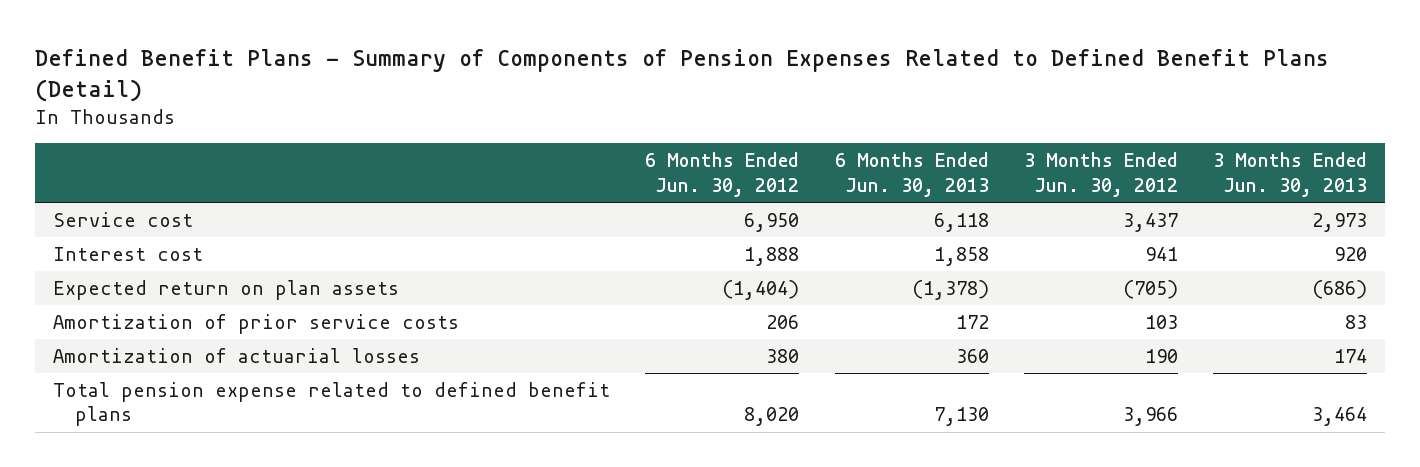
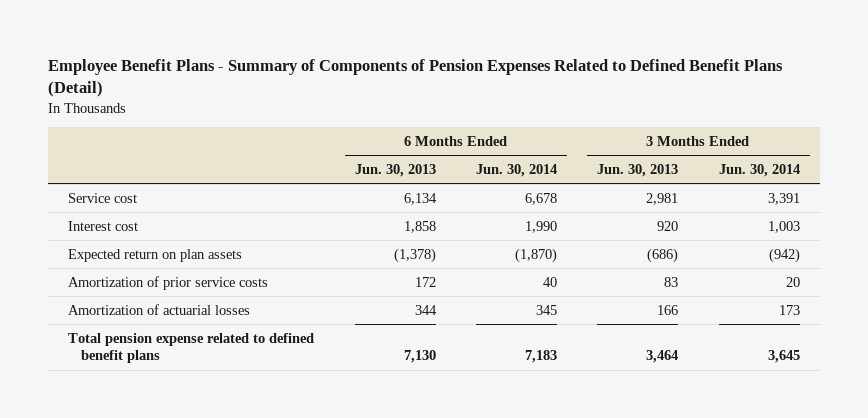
- Defined Benefit Plans - Summary of Components of Pension Expenses Related to Defined Benefit Plans (Detail)
+ Employee Benefit Plans - Summary of Components of Pension Expenses Related to Defined Benefit Plans (Detail)
- | 6 Months Ended Jun. 30, 2012 | 6 Months Ended Jun. 30, 2013 | 3 Months Ended Jun. 30, 2012 | 3 Months Ended Jun. 30, 2013
+ | 6 Months Ended Jun. 30, 2013 | 6 Months Ended Jun. 30, 2014 | 3 Months Ended Jun. 30, 2013 | 3 Months Ended Jun. 30, 2014
- Service cost | 6,950 | 6,118 | 3,437 | 2,973
+ Service cost | 6,134 | 6,678 | 2,981 | 3,391
- Amortization of actuarial losses | 380 | 360 | 190 | 174
+ Amortization of actuarial losses | 344 | 345 | 166 | 173

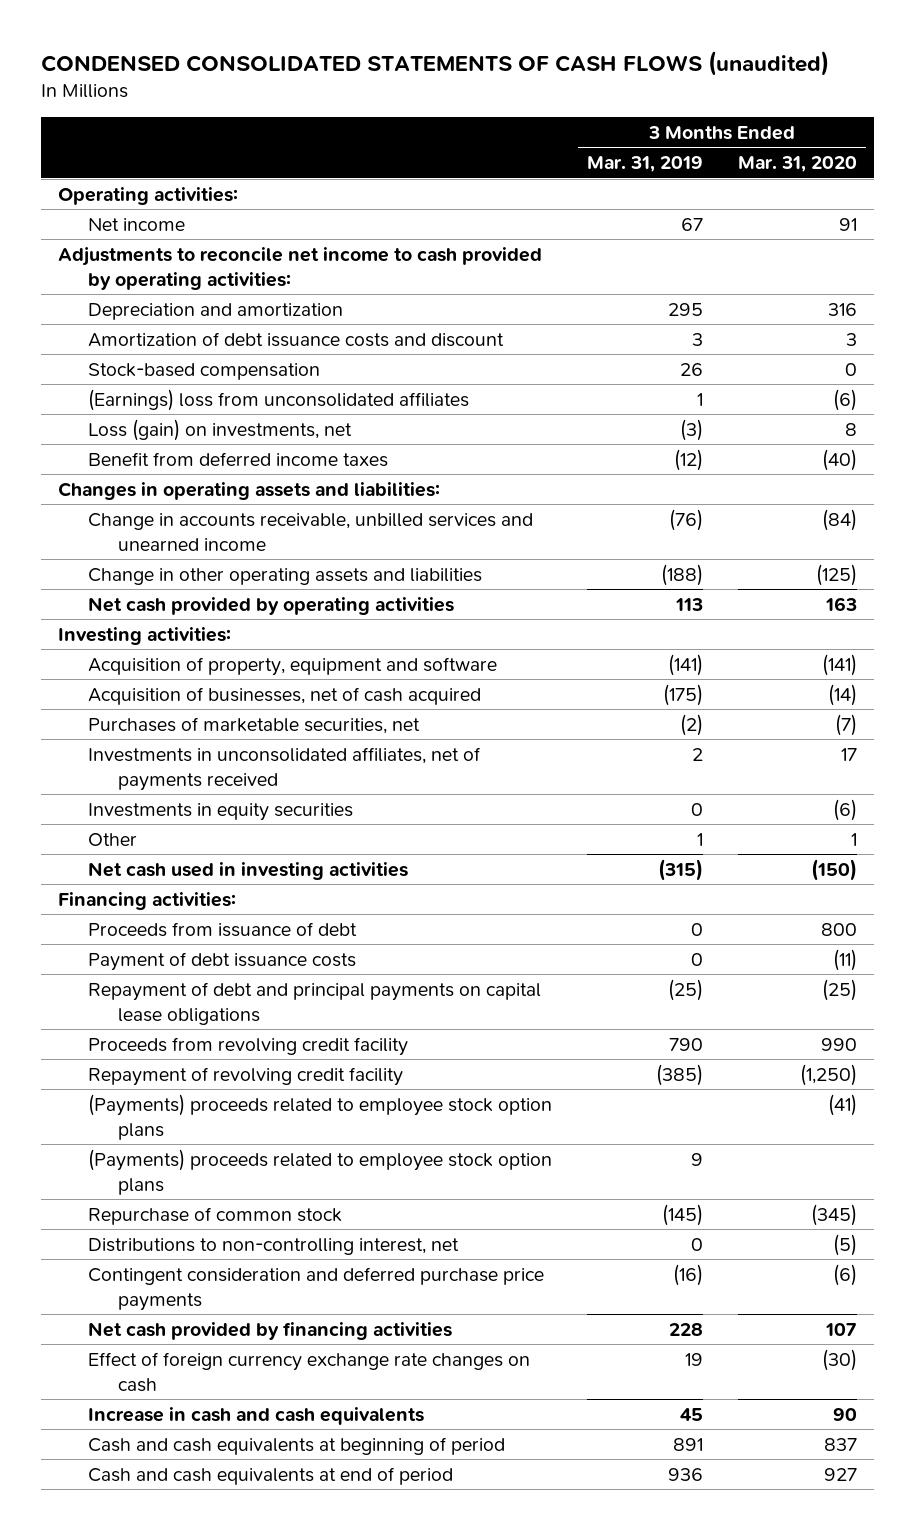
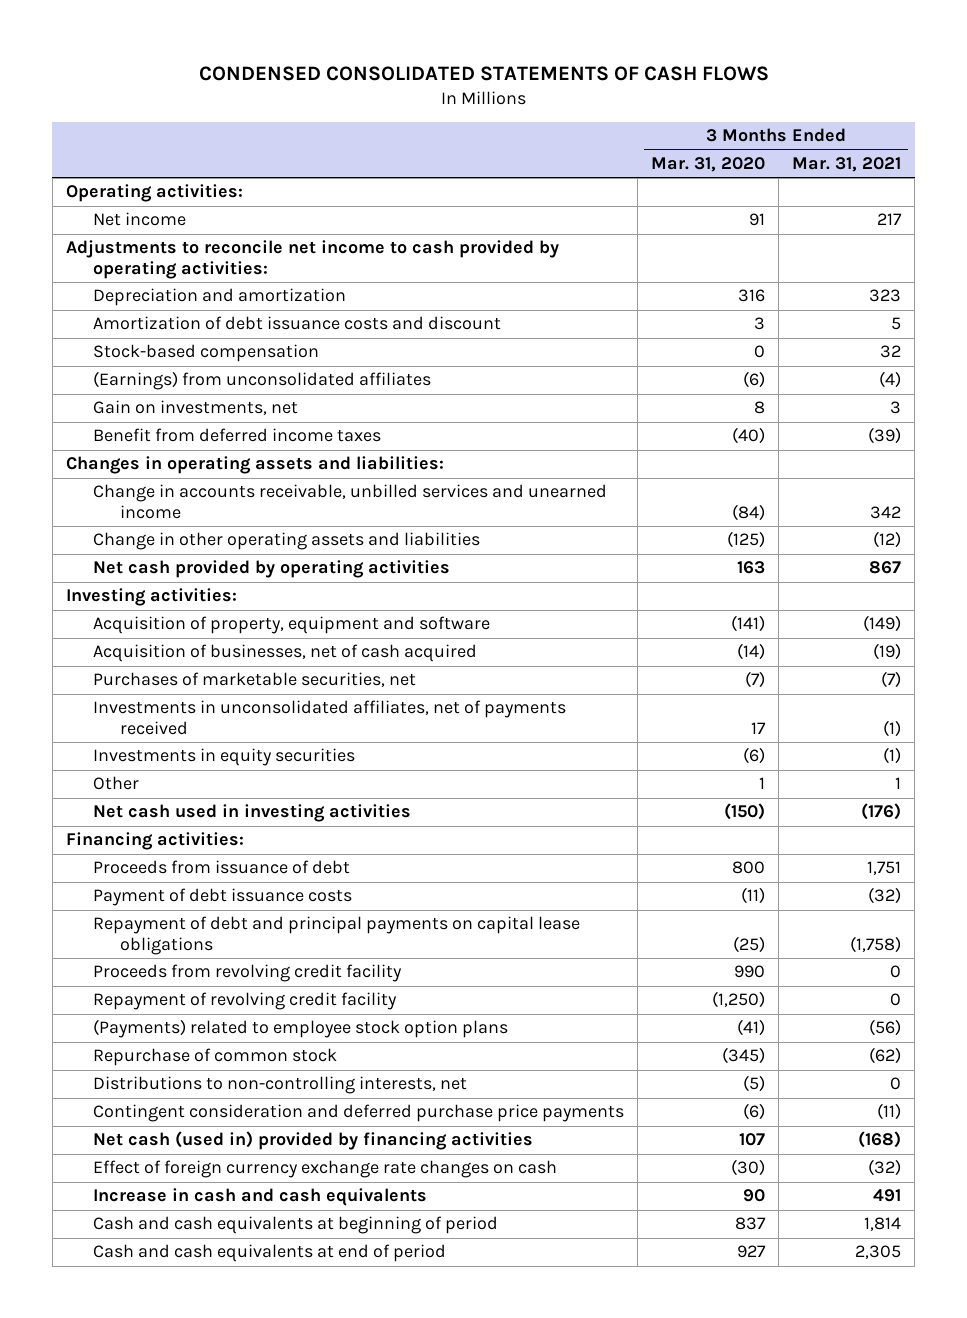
- CONDENSED CONSOLIDATED STATEMENTS OF CASH FLOWS (unaudited)
+ CONDENSED CONSOLIDATED STATEMENTS OF CASH FLOWS
- | 3 Months Ended Mar. 31, 2019 | 3 Months Ended Mar. 31, 2020
+ | 3 Months Ended Mar. 31, 2020 | 3 Months Ended Mar. 31, 2021
- (Earnings) loss from unconsolidated affiliates | 1 | (6)
- Loss (gain) on investments, net | (3) | 8
+ (Earnings) from unconsolidated affiliates | (6) | (4)
+ Gain on investments, net | 8 | 3
- (Payments) proceeds related to employee stock option plans | | (41)
- (Payments) proceeds related to employee stock option plans | 9 |
+ (Payments) related to employee stock option plans | (41) | (56)
- Distributions to non-controlling interest, net | 0 | (5)
+ Distributions to non-controlling interests, net | (5) | 0
- Net cash provided by financing activities | 228 | 107
+ Net cash (used in) provided by financing activities | 107 | (168)

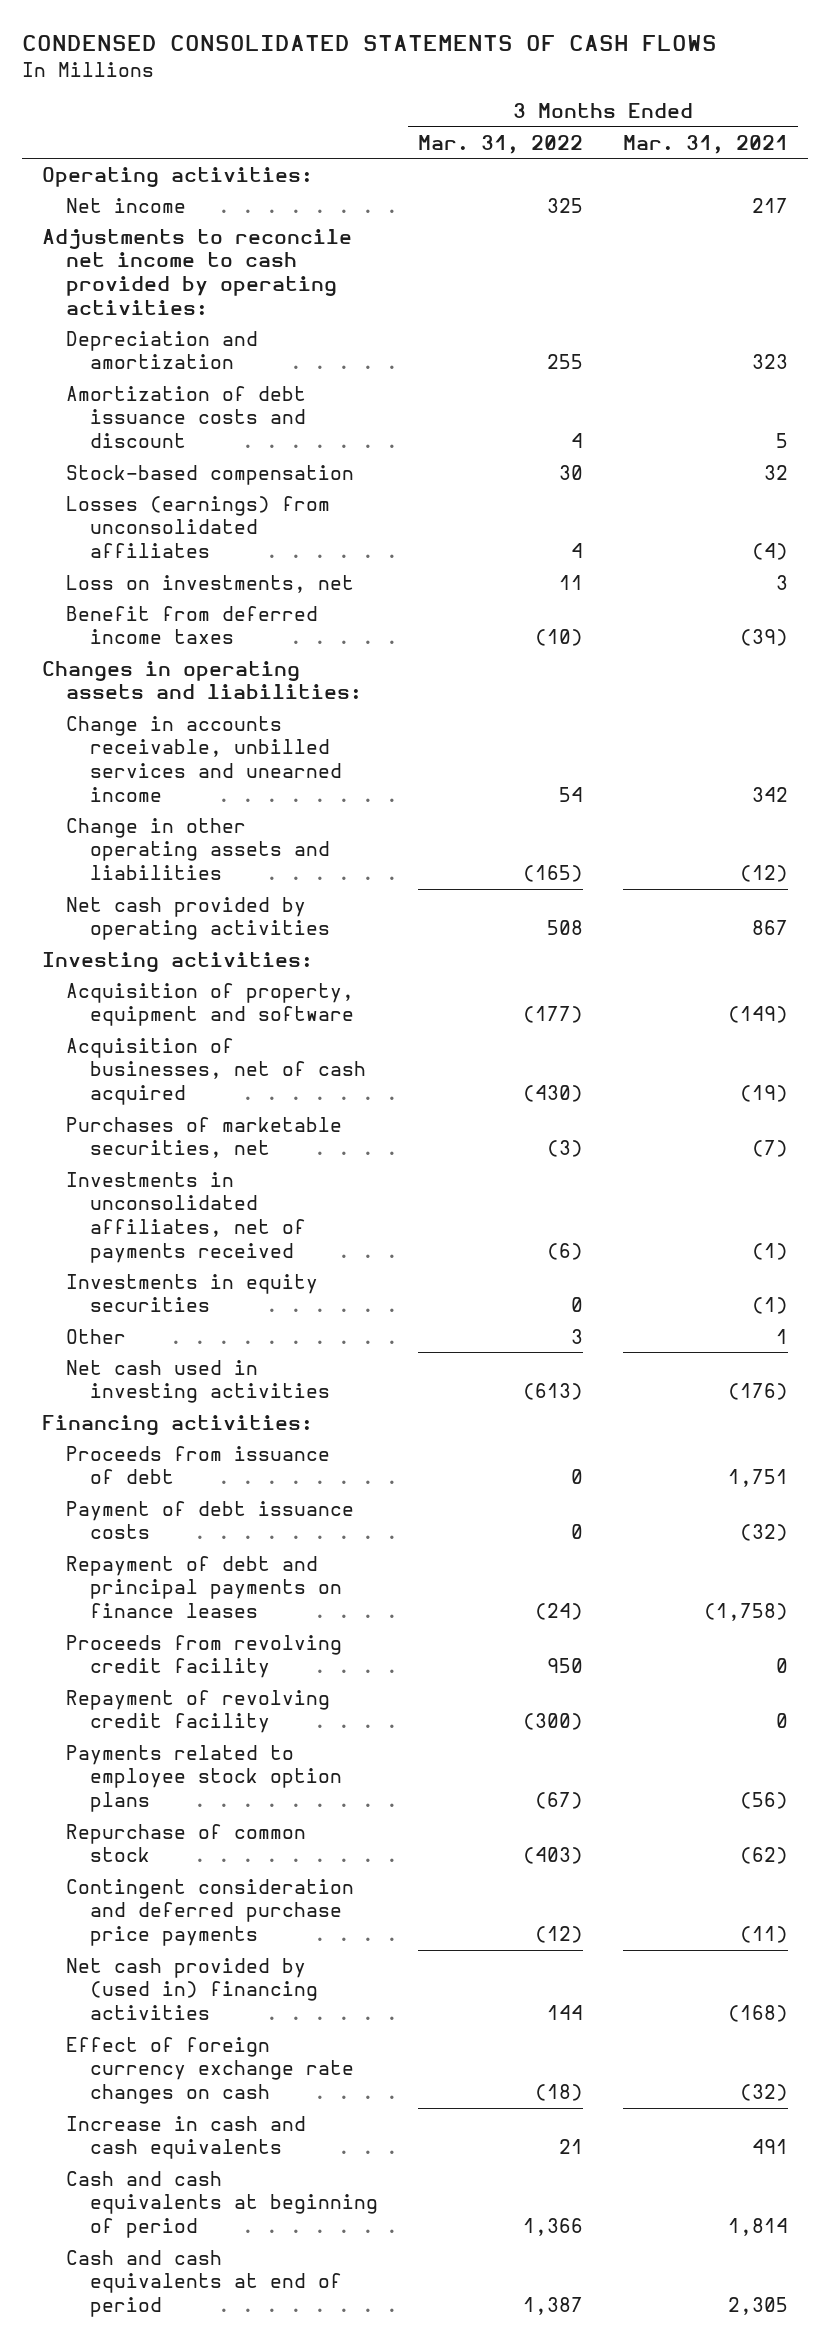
- | 3 Months Ended Mar. 31, 2020 | 3 Months Ended Mar. 31, 2021
+ | 3 Months Ended Mar. 31, 2022 | 3 Months Ended Mar. 31, 2021
- (Earnings) from unconsolidated affiliates | (6) | (4)
- Gain on investments, net | 8 | 3
+ Losses (earnings) from unconsolidated affiliates | 4 | (4)
+ Loss on investments, net | 11 | 3
- Repayment of debt and principal payments on capital lease obligations | (25) | (1,758)
+ Repayment of debt and principal payments on finance leases | (24) | (1,758)
- (Payments) related to employee stock option plans | (41) | (56)
+ Payments related to employee stock option plans | (67) | (56)
- Distributions to non-controlling interests, net | (5) | 0
- Net cash (used in) provided by financing activities | 107 | (168)
+ Net cash provided by (used in) financing activities | 144 | (168)

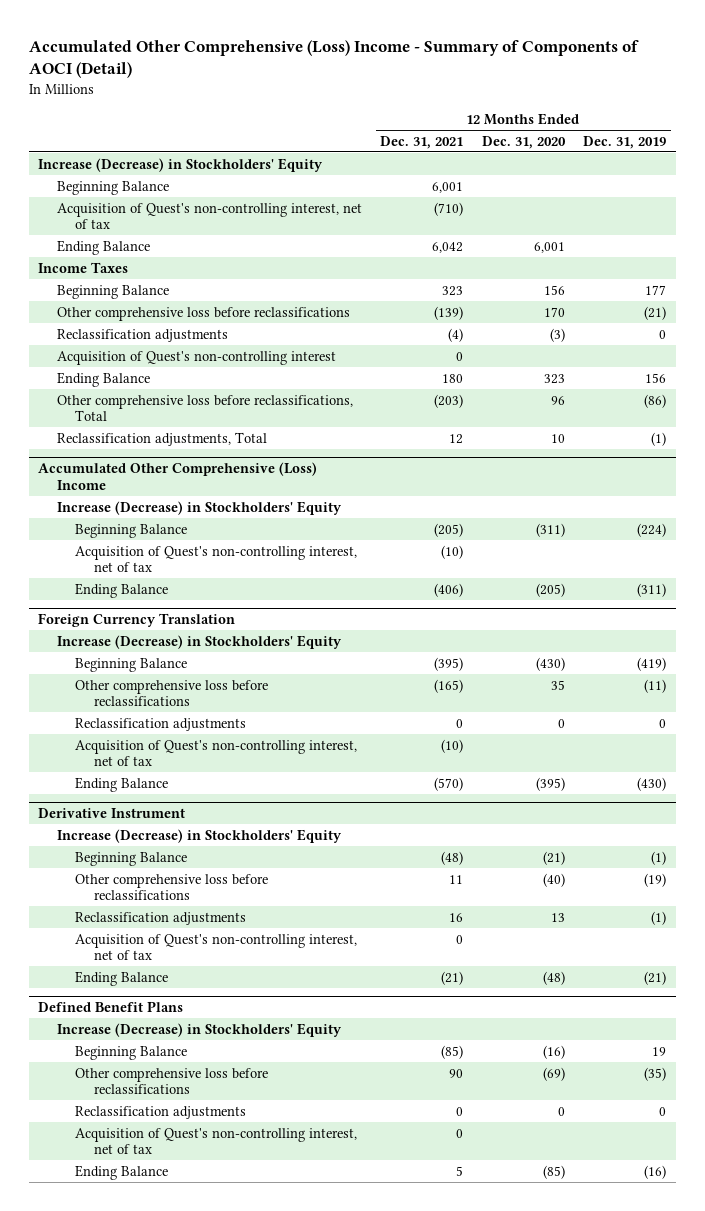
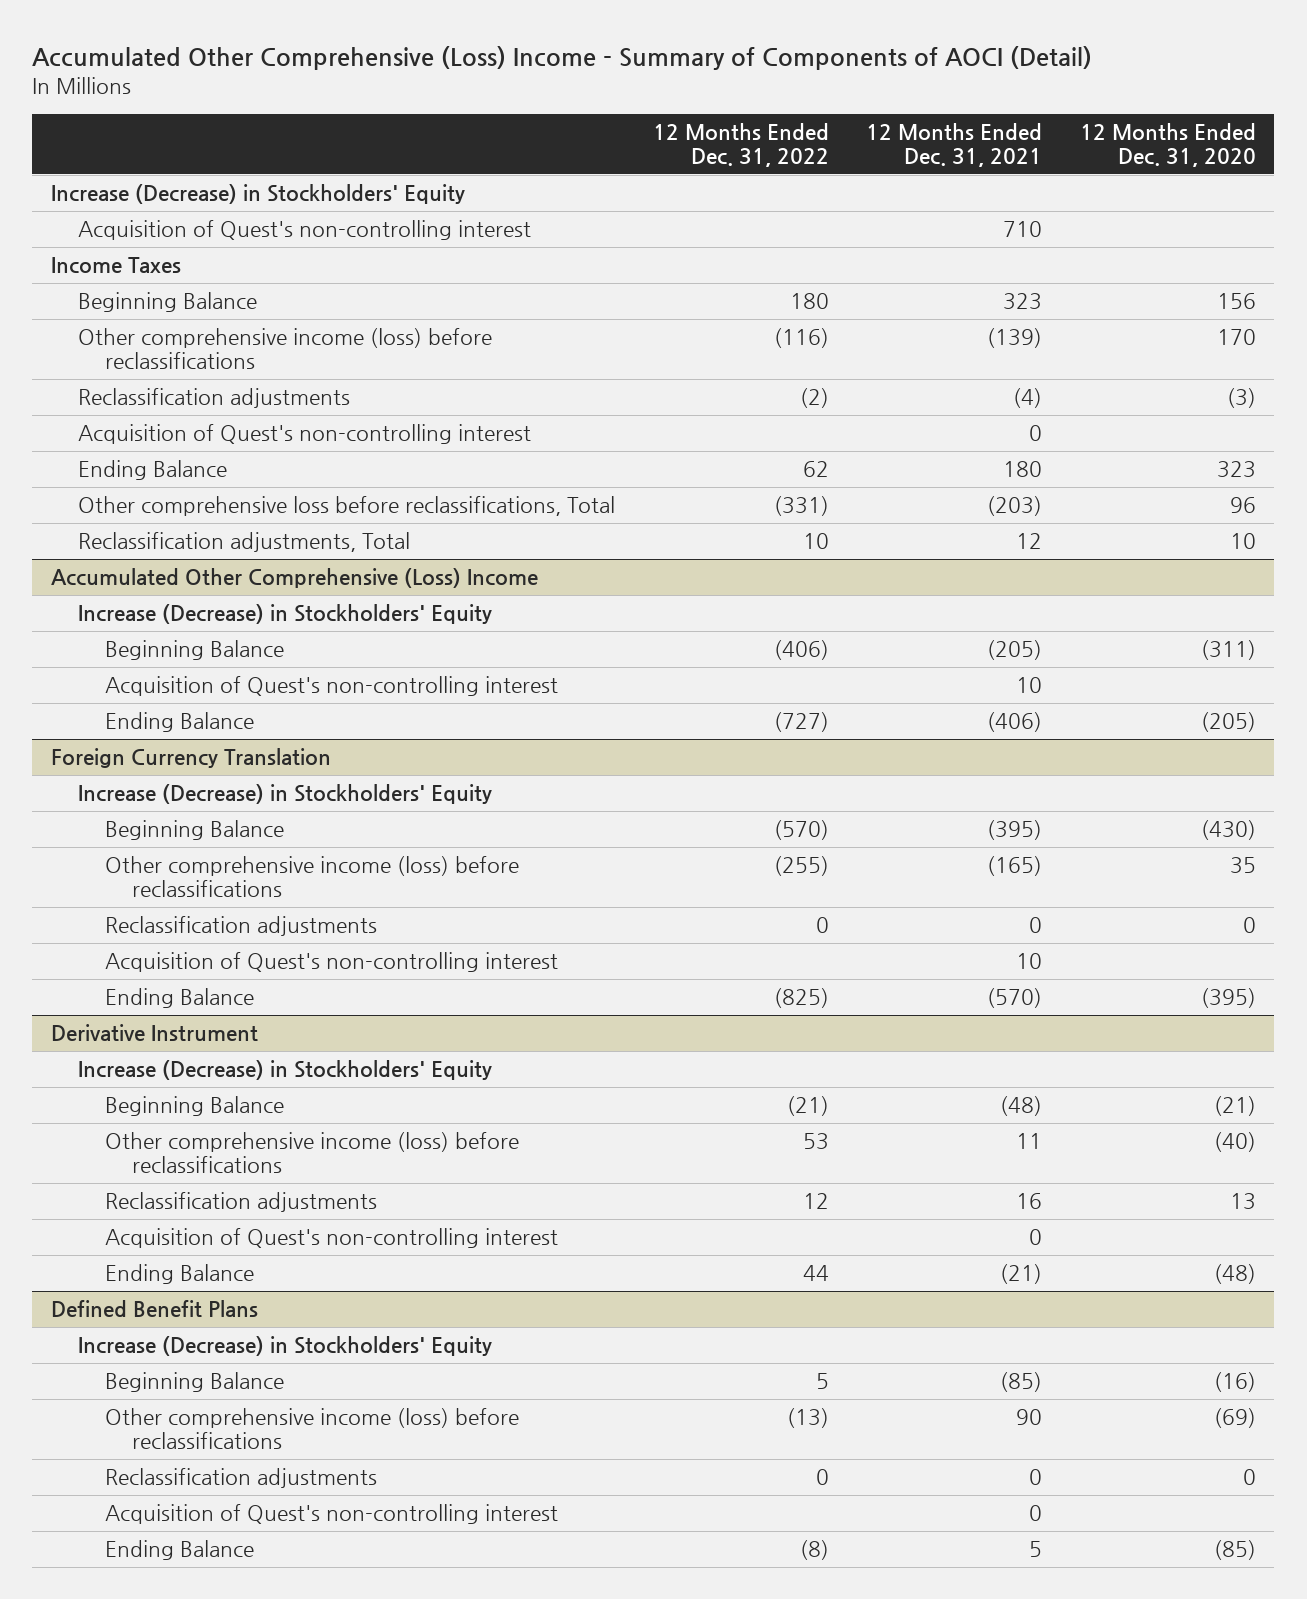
- | 12 Months Ended Dec. 31, 2021 | 12 Months Ended Dec. 31, 2020 | 12 Months Ended Dec. 31, 2019
+ | 12 Months Ended Dec. 31, 2022 | 12 Months Ended Dec. 31, 2021 | 12 Months Ended Dec. 31, 2020
- Beginning Balance | 6,001 | |
- Acquisition of Quest's non-controlling interest, net of tax | (710) | |
- Ending Balance | 6,042 | 6,001 |
+ Acquisition of Quest's non-controlling interest | | 710 |
- Other comprehensive loss before reclassifications | (139) | 170 | (21)
+ Other comprehensive income (loss) before reclassifications | (116) | (139) | 170
@ Accumulated Other Comprehensive (Loss) Income
- Acquisition of Quest's non-controlling interest, net of tax | (10) | |
+ Acquisition of Quest's non-controlling interest | | 10 |
@ Foreign Currency Translation
- Other comprehensive loss before reclassifications | (165) | 35 | (11)
+ Other comprehensive income (loss) before reclassifications | (255) | (165) | 35
- Acquisition of Quest's non-controlling interest, net of tax | (10) | |
+ Acquisition of Quest's non-controlling interest | | 10 |
@ Derivative Instrument
- Other comprehensive loss before reclassifications | 11 | (40) | (19)
+ Other comprehensive income (loss) before reclassifications | 53 | 11 | (40)
- Acquisition of Quest's non-controlling interest, net of tax | 0 | |
+ Acquisition of Quest's non-controlling interest | | 0 |
@ Defined Benefit Plans
- Other comprehensive loss before reclassifications | 90 | (69) | (35)
+ Other comprehensive income (loss) before reclassifications | (13) | 90 | (69)
- Acquisition of Quest's non-controlling interest, net of tax | 0 | |
+ Acquisition of Quest's non-controlling interest | | 0 |

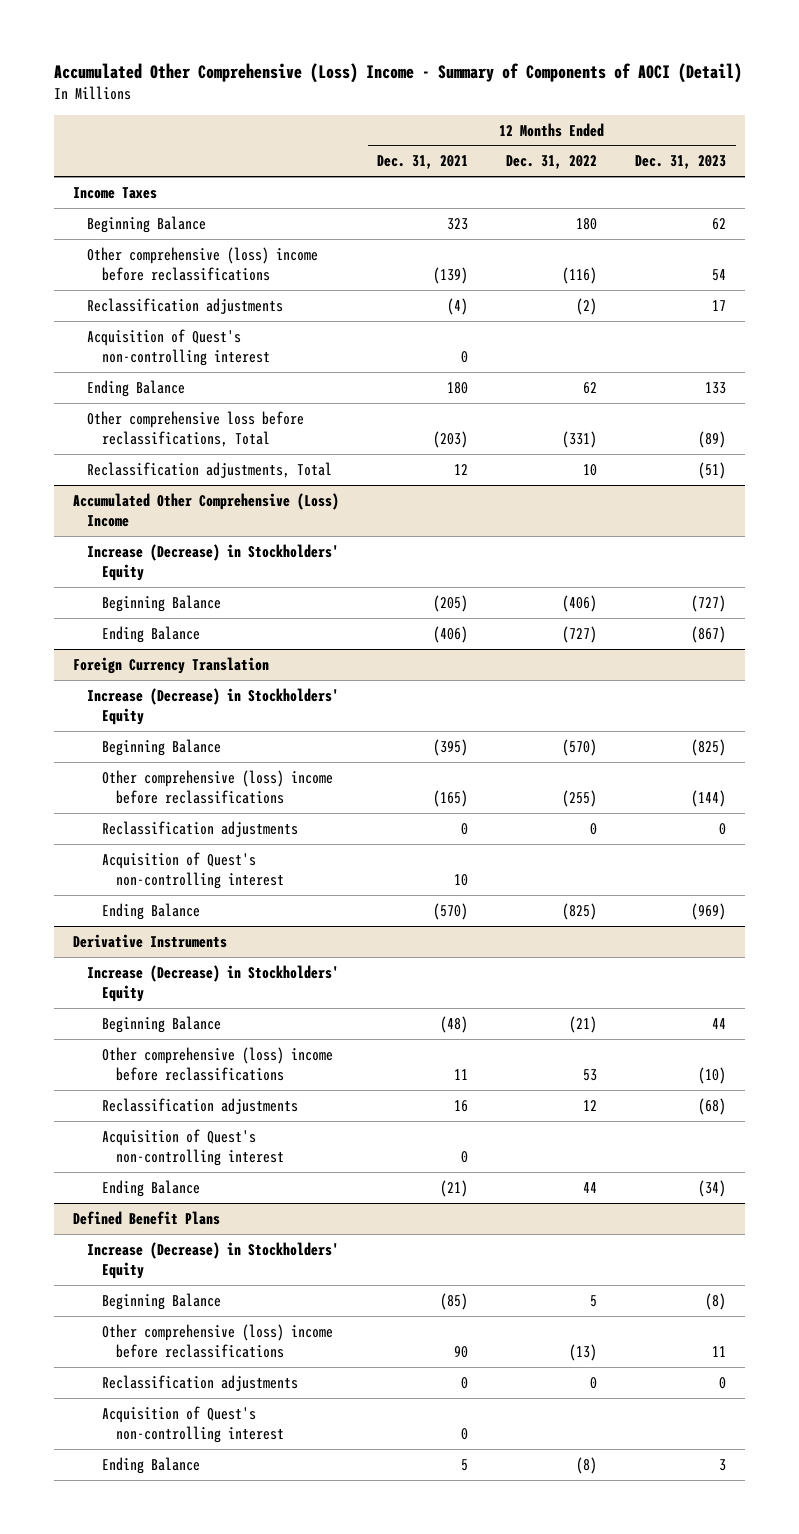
- | 12 Months Ended Dec. 31, 2022 | 12 Months Ended Dec. 31, 2021 | 12 Months Ended Dec. 31, 2020
+ | 12 Months Ended Dec. 31, 2021 | 12 Months Ended Dec. 31, 2022 | 12 Months Ended Dec. 31, 2023
- Increase (Decrease) in Stockholders' Equity
- Acquisition of Quest's non-controlling interest | | 710 |
- Other comprehensive income (loss) before reclassifications | (116) | (139) | 170
+ Other comprehensive (loss) income before reclassifications | (139) | (116) | 54
@ Accumulated Other Comprehensive (Loss) Income
- Acquisition of Quest's non-controlling interest | | 10 |
@ Foreign Currency Translation
- Other comprehensive income (loss) before reclassifications | (255) | (165) | 35
+ Other comprehensive (loss) income before reclassifications | (165) | (255) | (144)
- Derivative Instrument
+ Derivative Instruments
- Other comprehensive income (loss) before reclassifications | 53 | 11 | (40)
+ Other comprehensive (loss) income before reclassifications | 11 | 53 | (10)
@ Defined Benefit Plans
- Other comprehensive income (loss) before reclassifications | (13) | 90 | (69)
+ Other comprehensive (loss) income before reclassifications | 90 | (13) | 11

